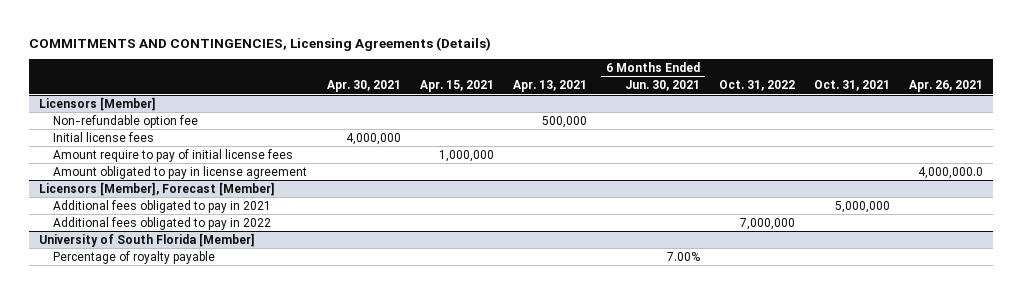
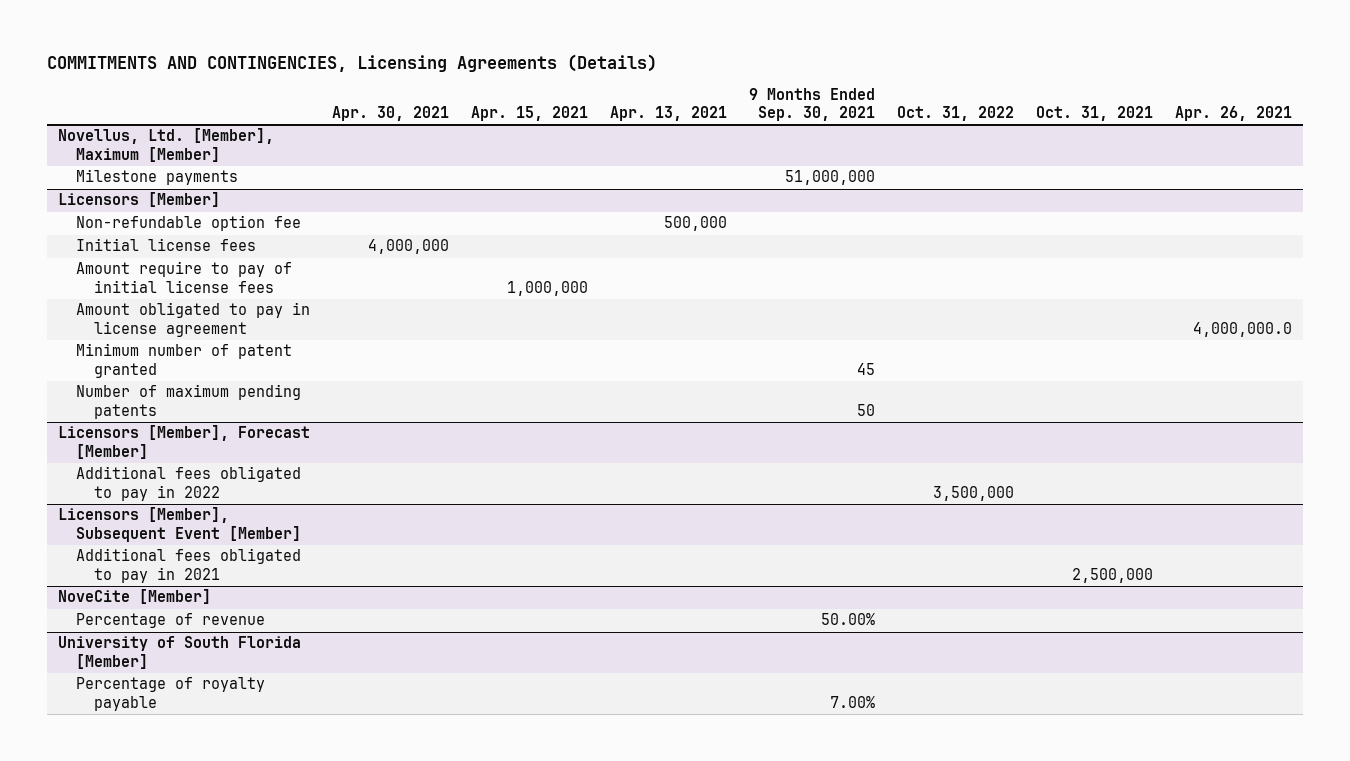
- | Apr. 30, 2021 | Apr. 15, 2021 | Apr. 13, 2021 | 6 Months Ended Jun. 30, 2021 | Oct. 31, 2022 | Oct. 31, 2021 | Apr. 26, 2021
+ | Apr. 30, 2021 | Apr. 15, 2021 | Apr. 13, 2021 | 9 Months Ended Sep. 30, 2021 | Oct. 31, 2022 | Oct. 31, 2021 | Apr. 26, 2021
+ Novellus, Ltd. [Member], Maximum [Member]
+ Milestone payments | | | | 51,000,000 | | |
@ Licensors [Member]
+ Minimum number of patent granted | | | | 45 | | |
+ Number of maximum pending patents | | | | 50 | | |
@ Licensors [Member], Forecast [Member]
- Additional fees obligated to pay in 2021 | | | | | | 5,000,000 |
- Additional fees obligated to pay in 2022 | | | | | 7,000,000 | |
+ Additional fees obligated to pay in 2022 | | | | | 3,500,000 | |
+ Licensors [Member], Subsequent Event [Member]
+ Additional fees obligated to pay in 2021 | | | | | | 2,500,000 |
+ NoveCite [Member]
+ Percentage of revenue | | | | 50.00% | | |

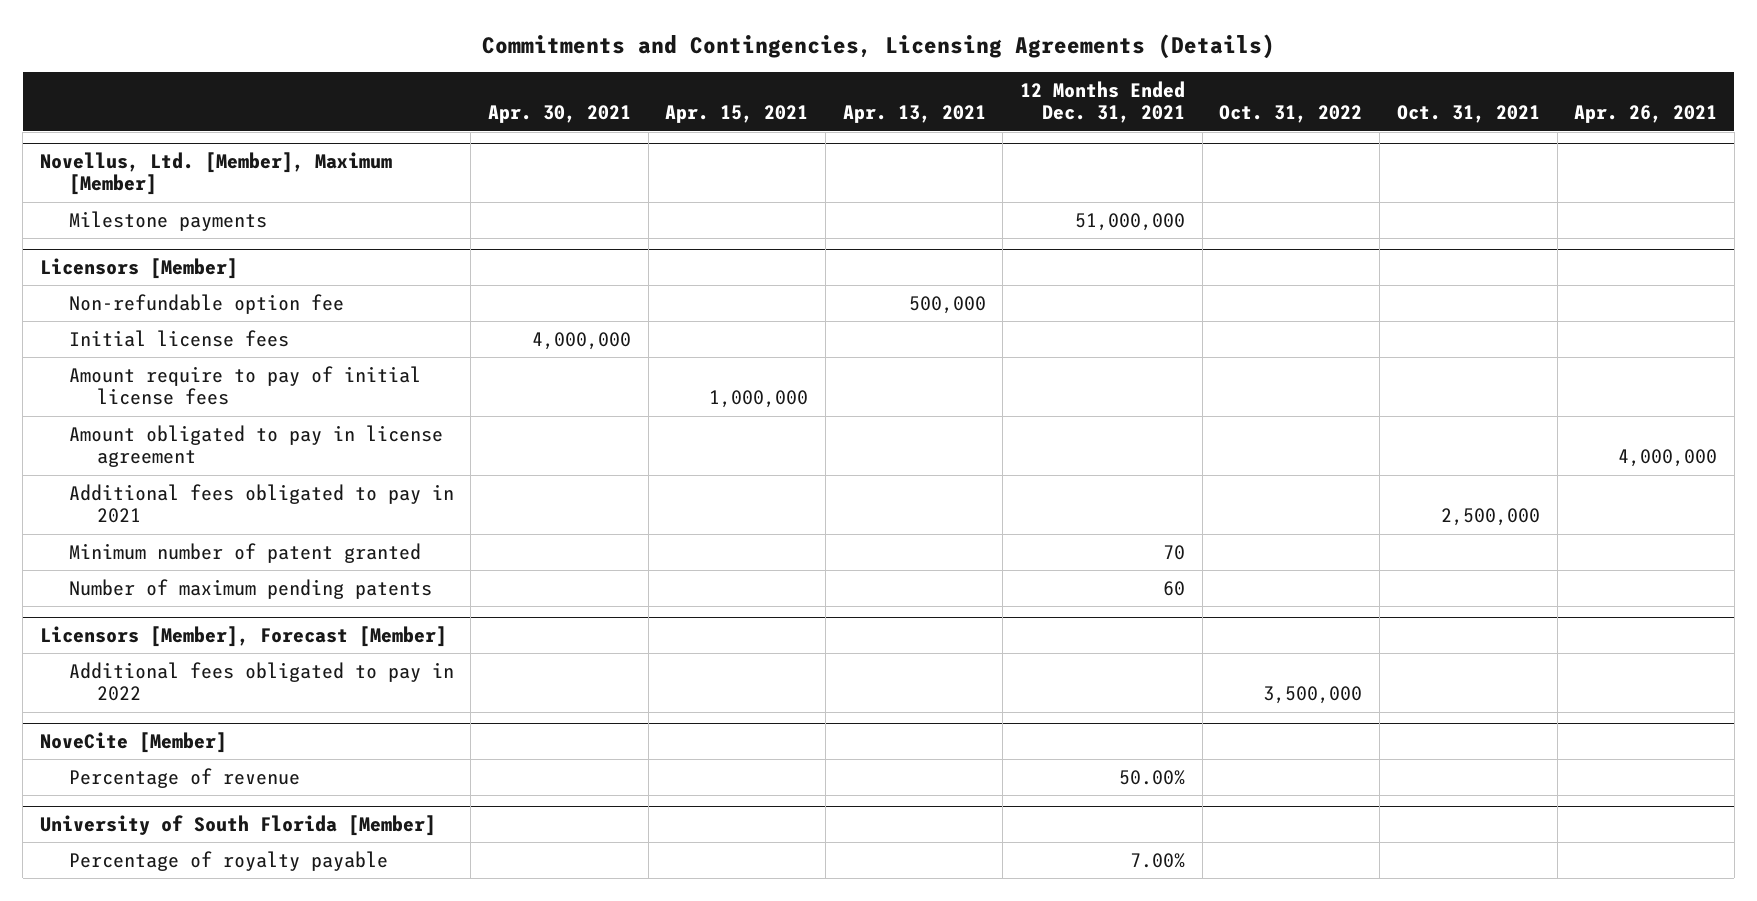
- COMMITMENTS AND CONTINGENCIES, Licensing Agreements (Details)
+ Commitments and Contingencies, Licensing Agreements (Details)
- | Apr. 30, 2021 | Apr. 15, 2021 | Apr. 13, 2021 | 9 Months Ended Sep. 30, 2021 | Oct. 31, 2022 | Oct. 31, 2021 | Apr. 26, 2021
+ | Apr. 30, 2021 | Apr. 15, 2021 | Apr. 13, 2021 | 12 Months Ended Dec. 31, 2021 | Oct. 31, 2022 | Oct. 31, 2021 | Apr. 26, 2021
@ Licensors [Member]
- Amount obligated to pay in license agreement | | | | | | | 4,000,000.0
+ Amount obligated to pay in license agreement | | | | | | | 4,000,000
+ Additional fees obligated to pay in 2021 | | | | | | 2,500,000 |
- Licensors [Member], Subsequent Event [Member]
- Additional fees obligated to pay in 2021 | | | | | | 2,500,000 |

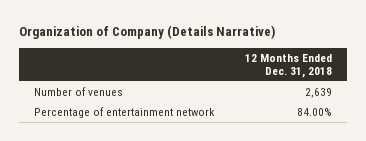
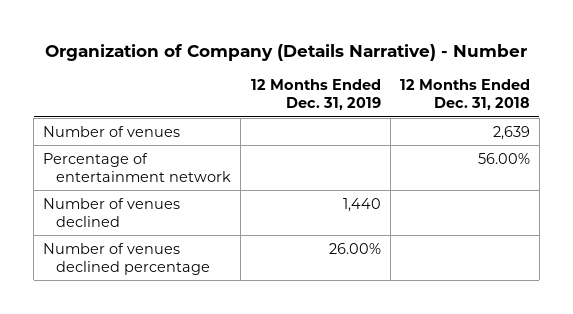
- Organization of Company (Details Narrative)
+ Organization of Company (Details Narrative) - Number
- | 12 Months Ended Dec. 31, 2018
+ | 12 Months Ended Dec. 31, 2019 | 12 Months Ended Dec. 31, 2018
- Percentage of entertainment network | 84.00%
+ Percentage of entertainment network | | 56.00%
+ Number of venues declined | 1,440 |
+ Number of venues declined percentage | 26.00% |

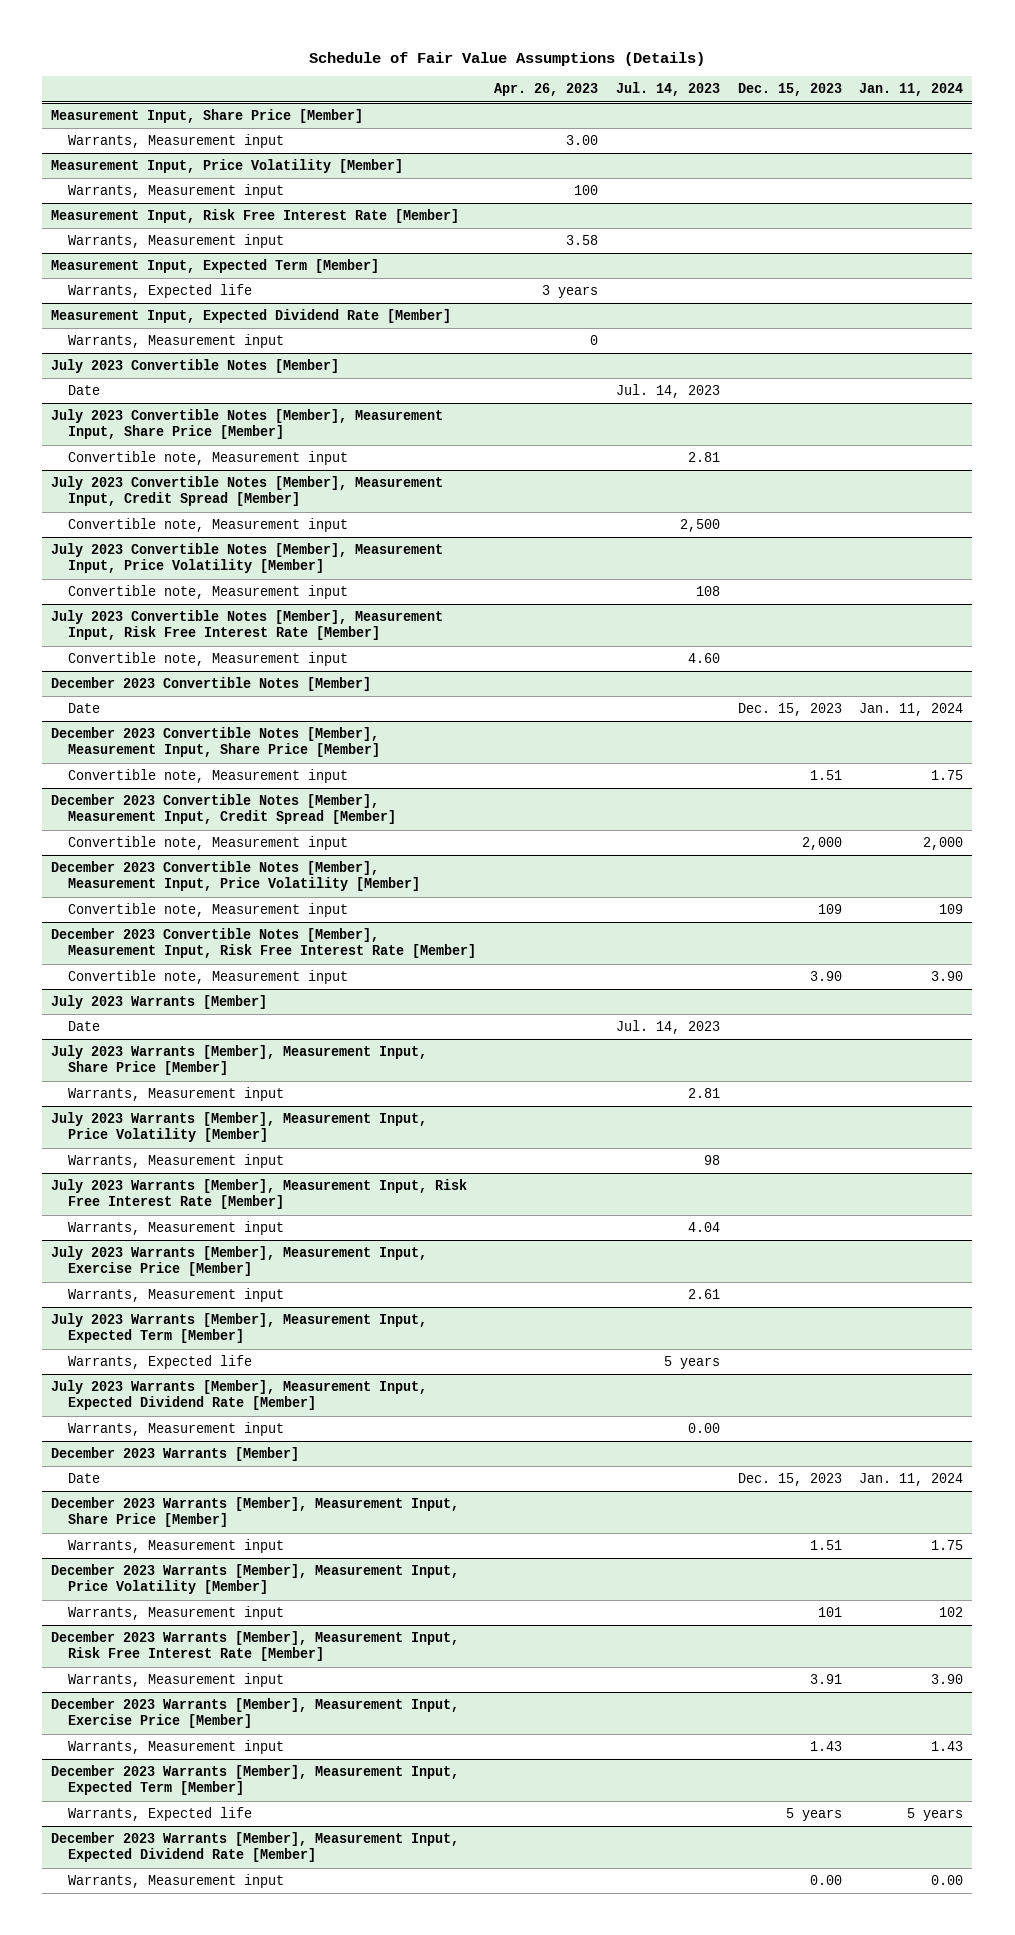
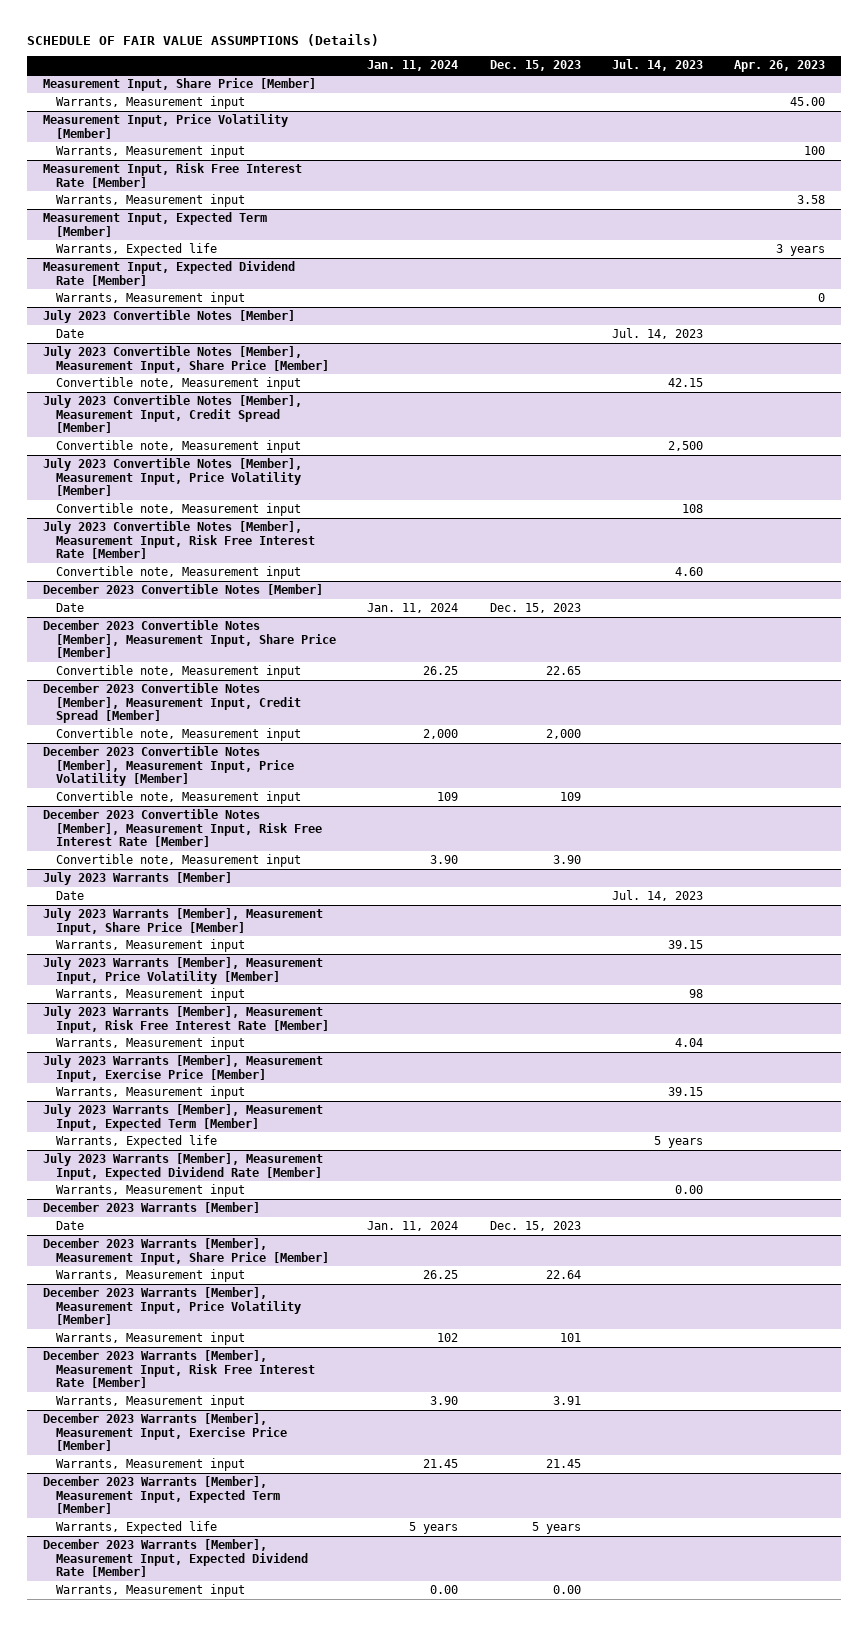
- Schedule of Fair Value Assumptions (Details)
+ SCHEDULE OF FAIR VALUE ASSUMPTIONS (Details)
- | Apr. 26, 2023 | Jul. 14, 2023 | Dec. 15, 2023 | Jan. 11, 2024
+ | Jan. 11, 2024 | Dec. 15, 2023 | Jul. 14, 2023 | Apr. 26, 2023
@ Measurement Input, Share Price [Member]
- Warrants, Measurement input | 3.00 | | |
+ Warrants, Measurement input | | | | 45.00
@ July 2023 Convertible Notes [Member], Measurement Input, Share Price [Member]
- Convertible note, Measurement input | | 2.81 | |
+ Convertible note, Measurement input | | | 42.15 |
@ December 2023 Convertible Notes [Member], Measurement Input, Share Price [Member]
- Convertible note, Measurement input | | | 1.51 | 1.75
+ Convertible note, Measurement input | 26.25 | 22.65 | |
@ July 2023 Warrants [Member], Measurement Input, Share Price [Member]
- Warrants, Measurement input | | 2.81 | |
+ Warrants, Measurement input | | | 39.15 |
@ July 2023 Warrants [Member], Measurement Input, Exercise Price [Member]
- Warrants, Measurement input | | 2.61 | |
+ Warrants, Measurement input | | | 39.15 |
@ December 2023 Warrants [Member], Measurement Input, Share Price [Member]
- Warrants, Measurement input | | | 1.51 | 1.75
+ Warrants, Measurement input | 26.25 | 22.64 | |
@ December 2023 Warrants [Member], Measurement Input, Exercise Price [Member]
- Warrants, Measurement input | | | 1.43 | 1.43
+ Warrants, Measurement input | 21.45 | 21.45 | |

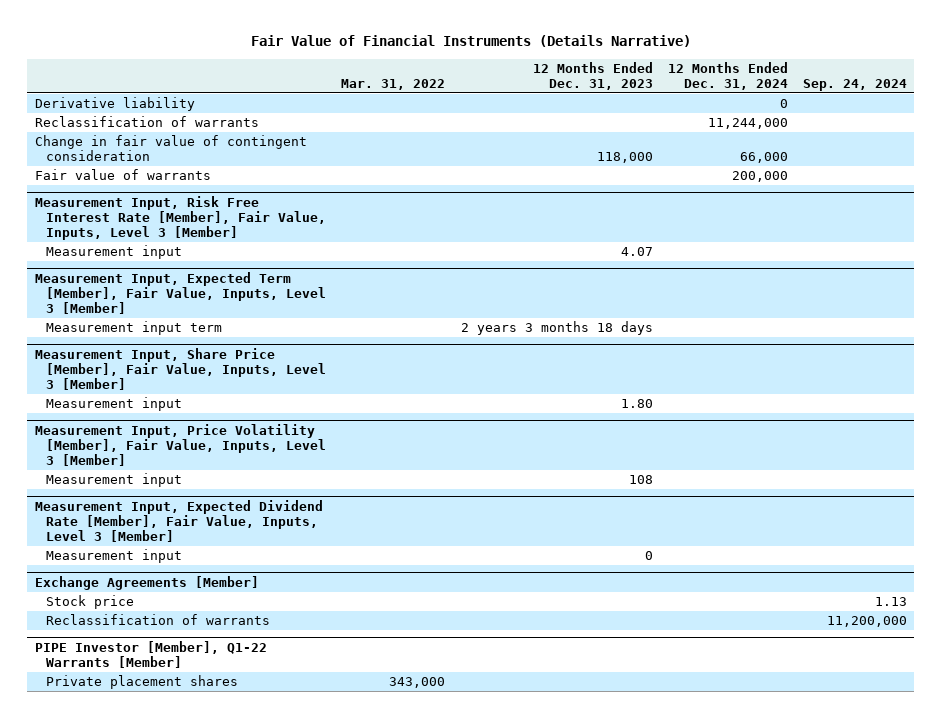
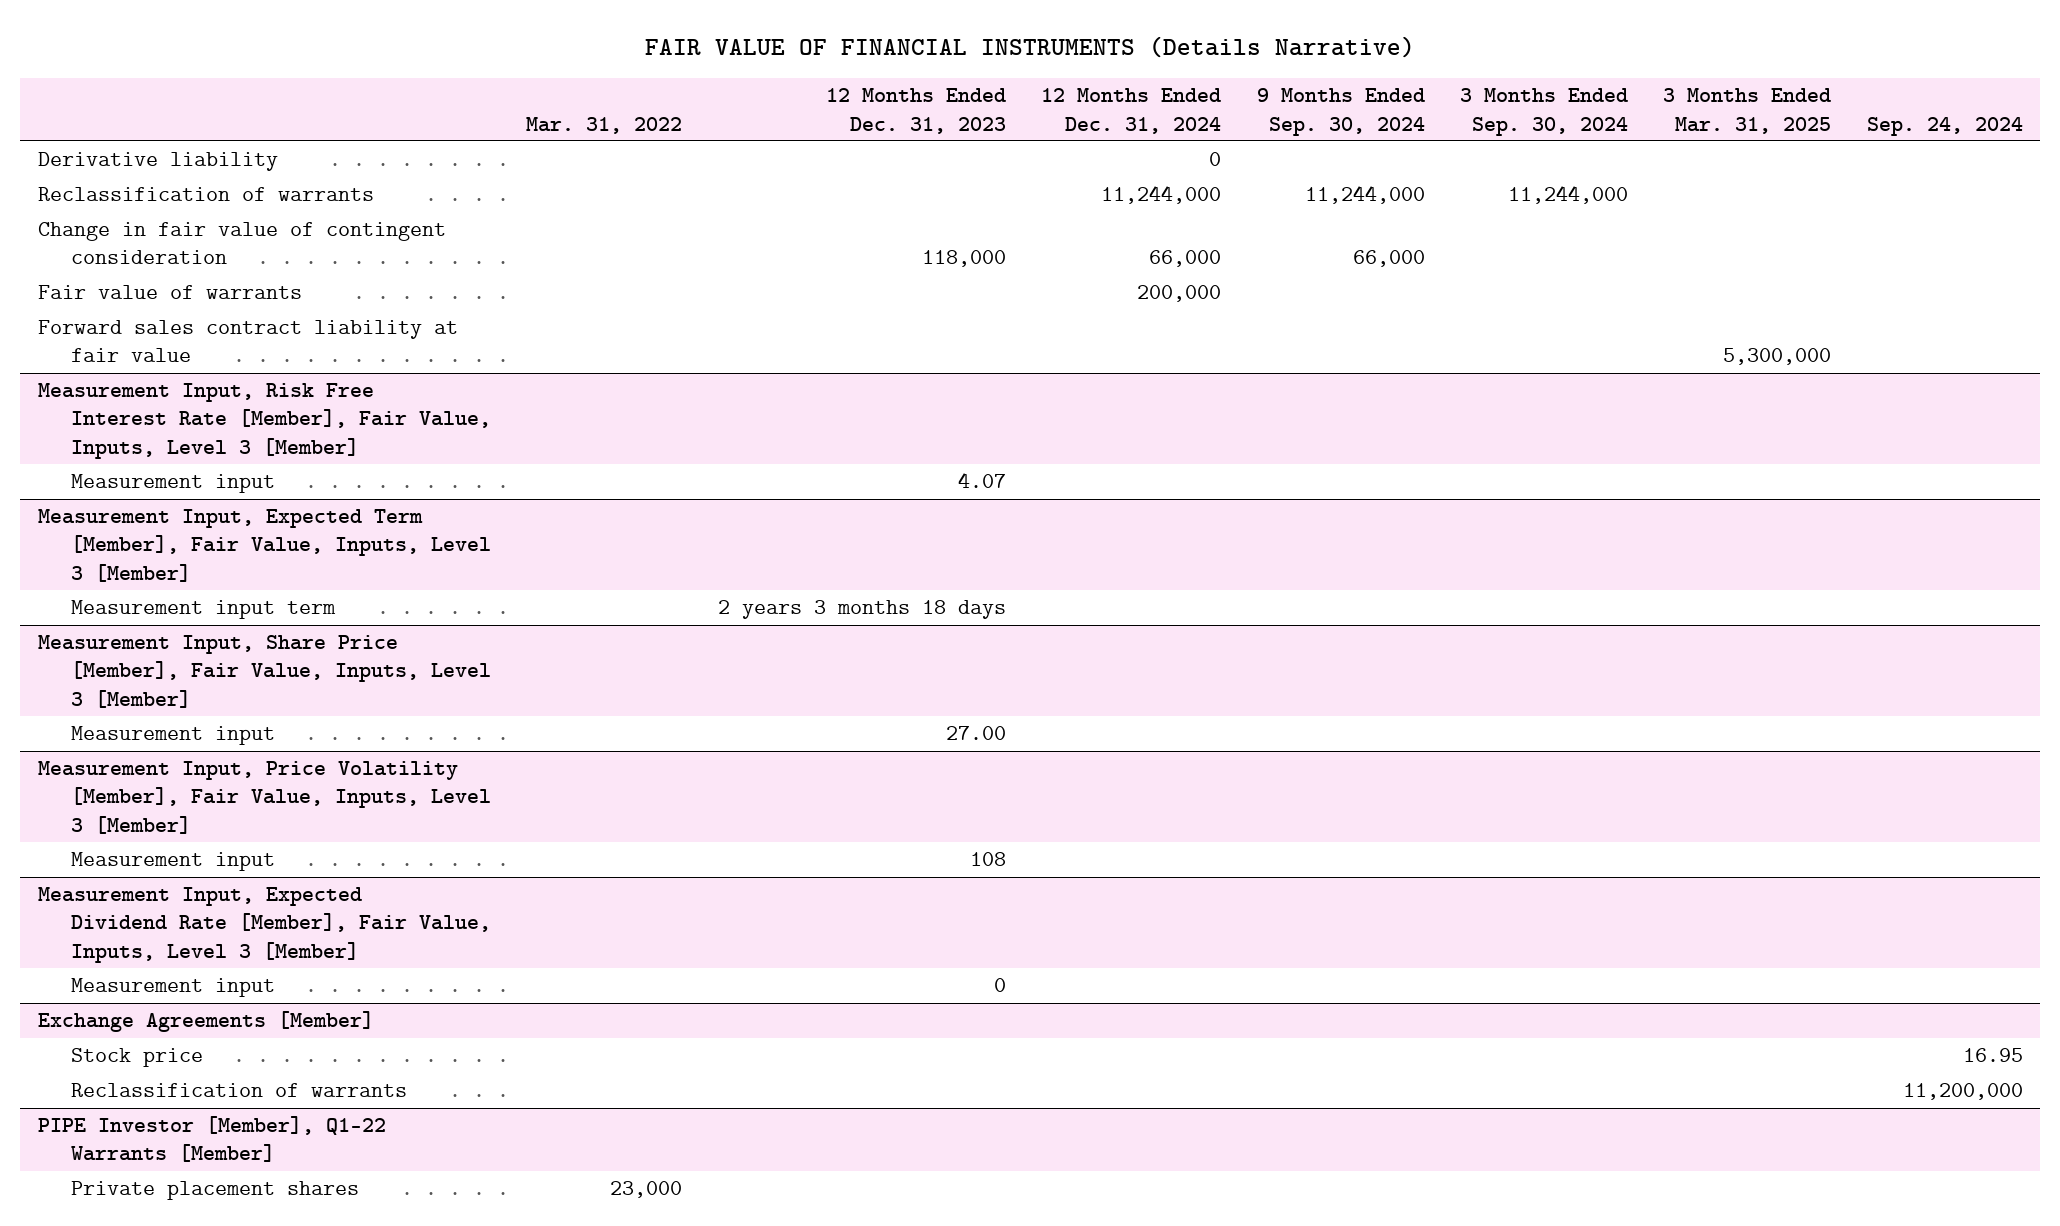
- Fair Value of Financial Instruments (Details Narrative)
+ FAIR VALUE OF FINANCIAL INSTRUMENTS (Details Narrative)
- | Mar. 31, 2022 | 12 Months Ended Dec. 31, 2023 | 12 Months Ended Dec. 31, 2024 | Sep. 24, 2024
+ | Mar. 31, 2022 | 12 Months Ended Dec. 31, 2023 | 12 Months Ended Dec. 31, 2024 | 9 Months Ended Sep. 30, 2024 | 3 Months Ended Sep. 30, 2024 | 3 Months Ended Mar. 31, 2025 | Sep. 24, 2024
+ Forward sales contract liability at fair value | | | | | | 5,300,000 |
@ Measurement Input, Share Price [Member], Fair Value, Inputs, Level 3 [Member]
- Measurement input | | 1.80 | |
+ Measurement input | | 27.00 | | | | |
@ Exchange Agreements [Member]
- Stock price | | | | 1.13
+ Stock price | | | | | | | 16.95
@ PIPE Investor [Member], Q1-22 Warrants [Member]
- Private placement shares | 343,000 | | |
+ Private placement shares | 23,000 | | | | | |

